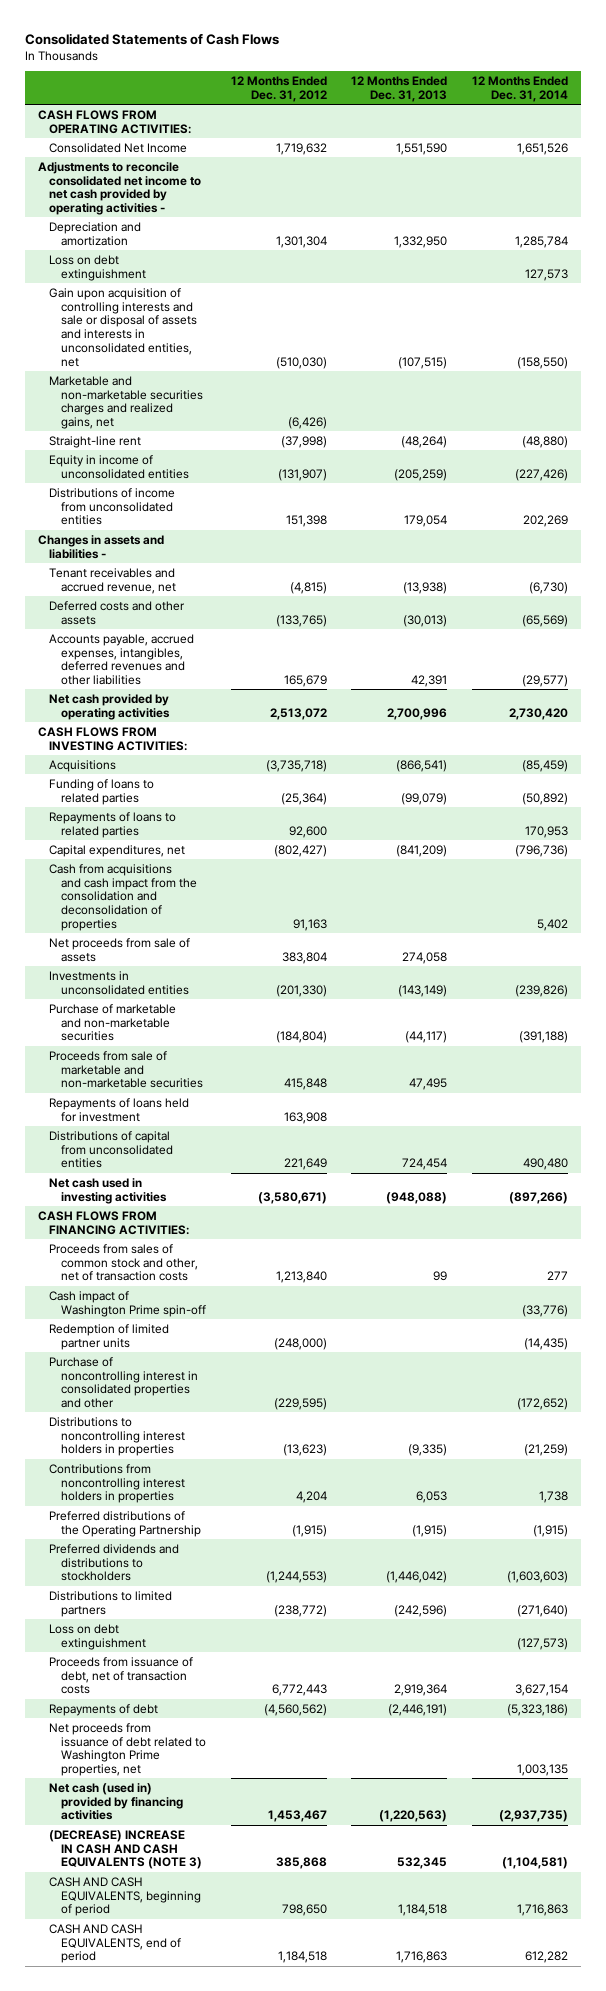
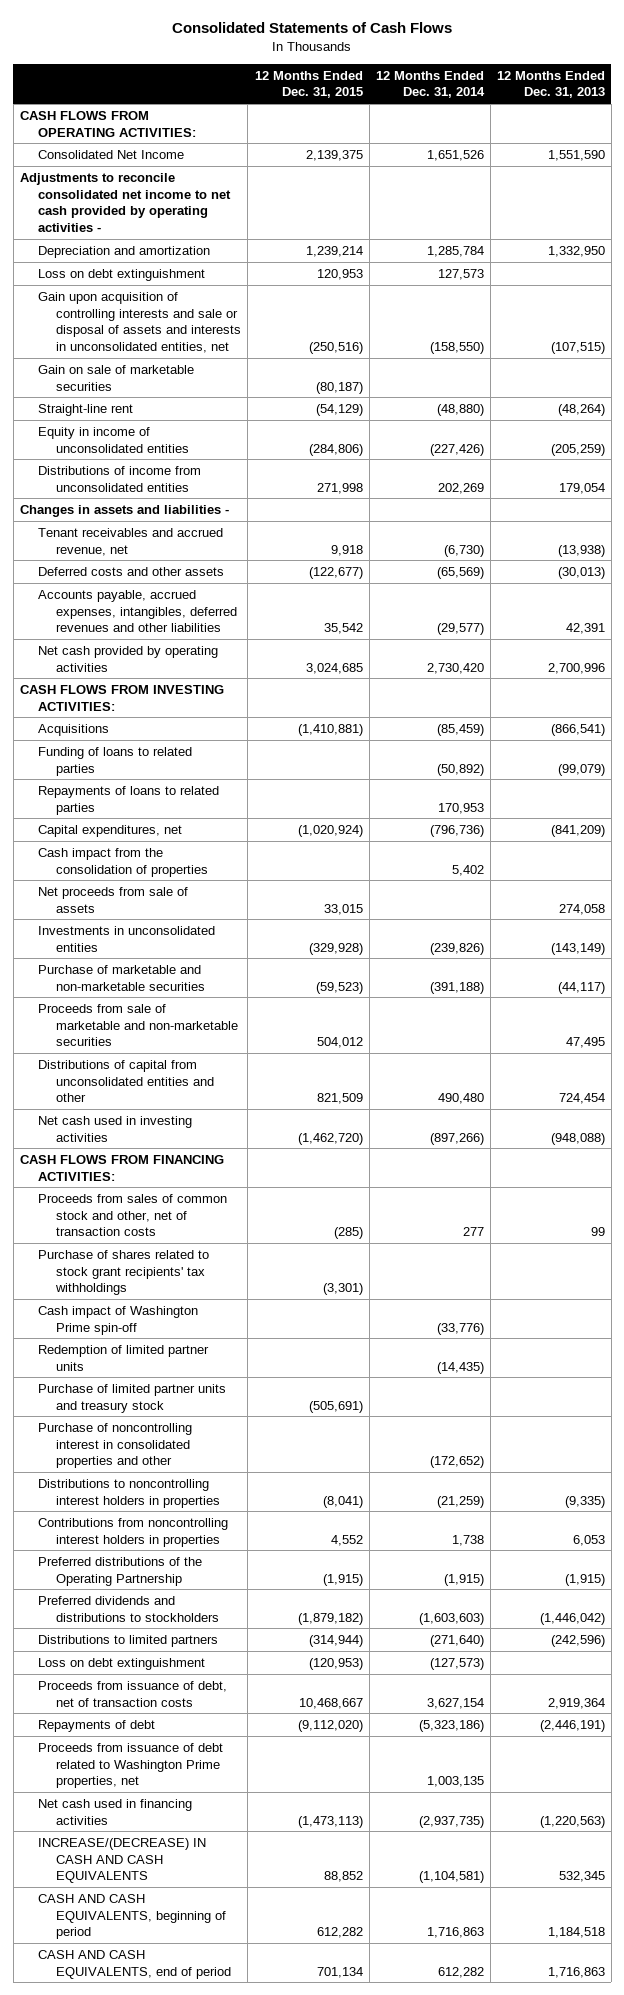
- | 12 Months Ended Dec. 31, 2012 | 12 Months Ended Dec. 31, 2013 | 12 Months Ended Dec. 31, 2014
+ | 12 Months Ended Dec. 31, 2015 | 12 Months Ended Dec. 31, 2014 | 12 Months Ended Dec. 31, 2013
- Marketable and non-marketable securities charges and realized gains, net | (6,426) | |
+ Gain on sale of marketable securities | (80,187) | |
- Cash from acquisitions and cash impact from the consolidation and deconsolidation of properties | 91,163 | | 5,402
+ Cash impact from the consolidation of properties | | 5,402 |
- Repayments of loans held for investment | 163,908 | |
- Distributions of capital from unconsolidated entities | 221,649 | 724,454 | 490,480
+ Distributions of capital from unconsolidated entities and other | 821,509 | 490,480 | 724,454
+ Purchase of shares related to stock grant recipients' tax withholdings | (3,301) | |
+ Purchase of limited partner units and treasury stock | (505,691) | |
- Net proceeds from issuance of debt related to Washington Prime properties, net | | | 1,003,135
- Net cash (used in) provided by financing activities | 1,453,467 | (1,220,563) | (2,937,735)
- (DECREASE) INCREASE IN CASH AND CASH EQUIVALENTS (NOTE 3) | 385,868 | 532,345 | (1,104,581)
+ Proceeds from issuance of debt related to Washington Prime properties, net | | 1,003,135 |
+ Net cash used in financing activities | (1,473,113) | (2,937,735) | (1,220,563)
+ INCREASE/(DECREASE) IN CASH AND CASH EQUIVALENTS | 88,852 | (1,104,581) | 532,345

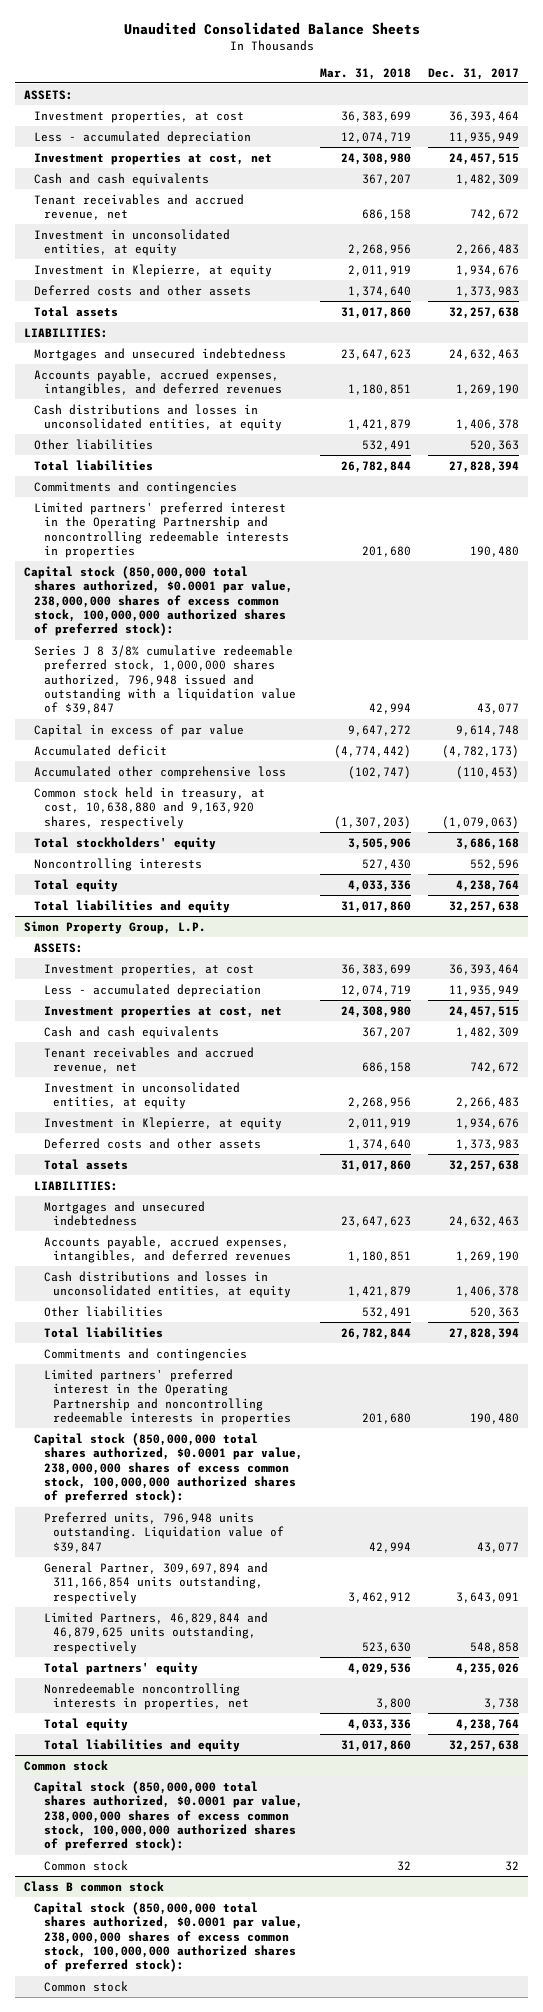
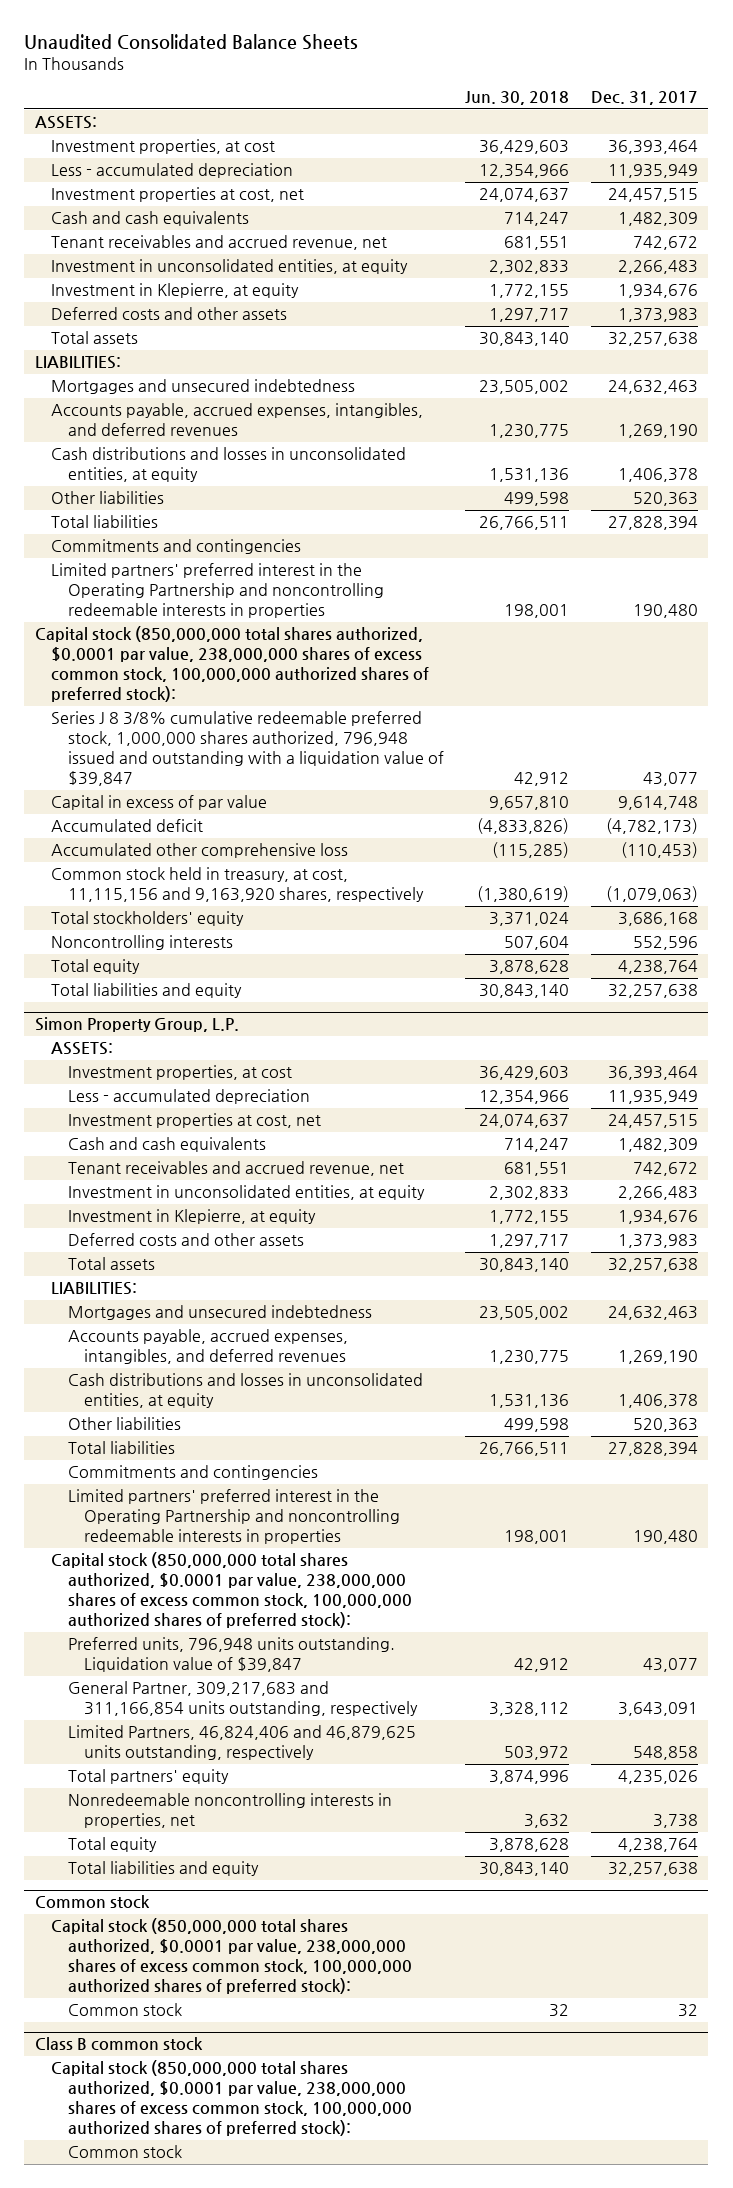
- | Mar. 31, 2018 | Dec. 31, 2017
+ | Jun. 30, 2018 | Dec. 31, 2017
- Common stock held in treasury, at cost, 10,638,880 and 9,163,920 shares, respectively | (1,307,203) | (1,079,063)
+ Common stock held in treasury, at cost, 11,115,156 and 9,163,920 shares, respectively | (1,380,619) | (1,079,063)
@ Simon Property Group, L.P.
- General Partner, 309,697,894 and 311,166,854 units outstanding, respectively | 3,462,912 | 3,643,091
- Limited Partners, 46,829,844 and 46,879,625 units outstanding, respectively | 523,630 | 548,858
+ General Partner, 309,217,683 and 311,166,854 units outstanding, respectively | 3,328,112 | 3,643,091
+ Limited Partners, 46,824,406 and 46,879,625 units outstanding, respectively | 503,972 | 548,858

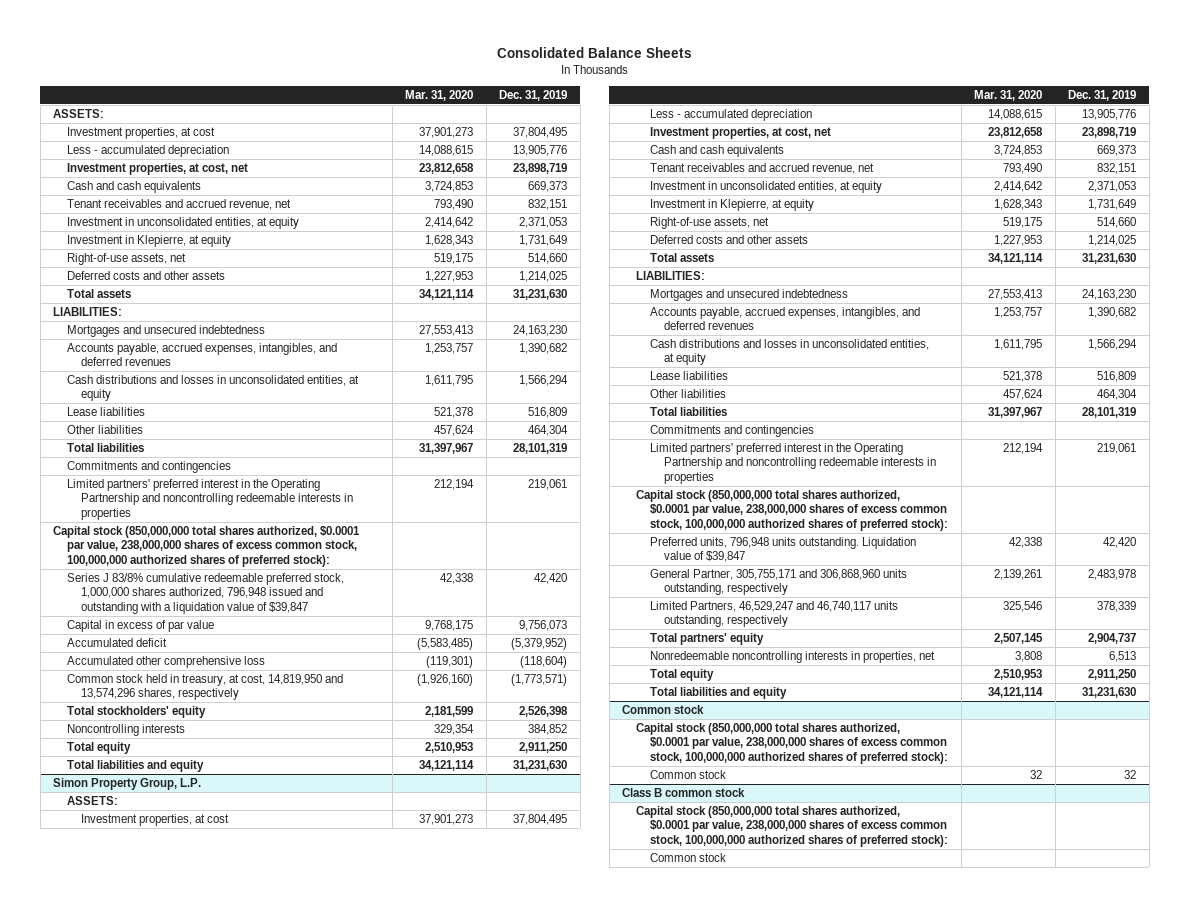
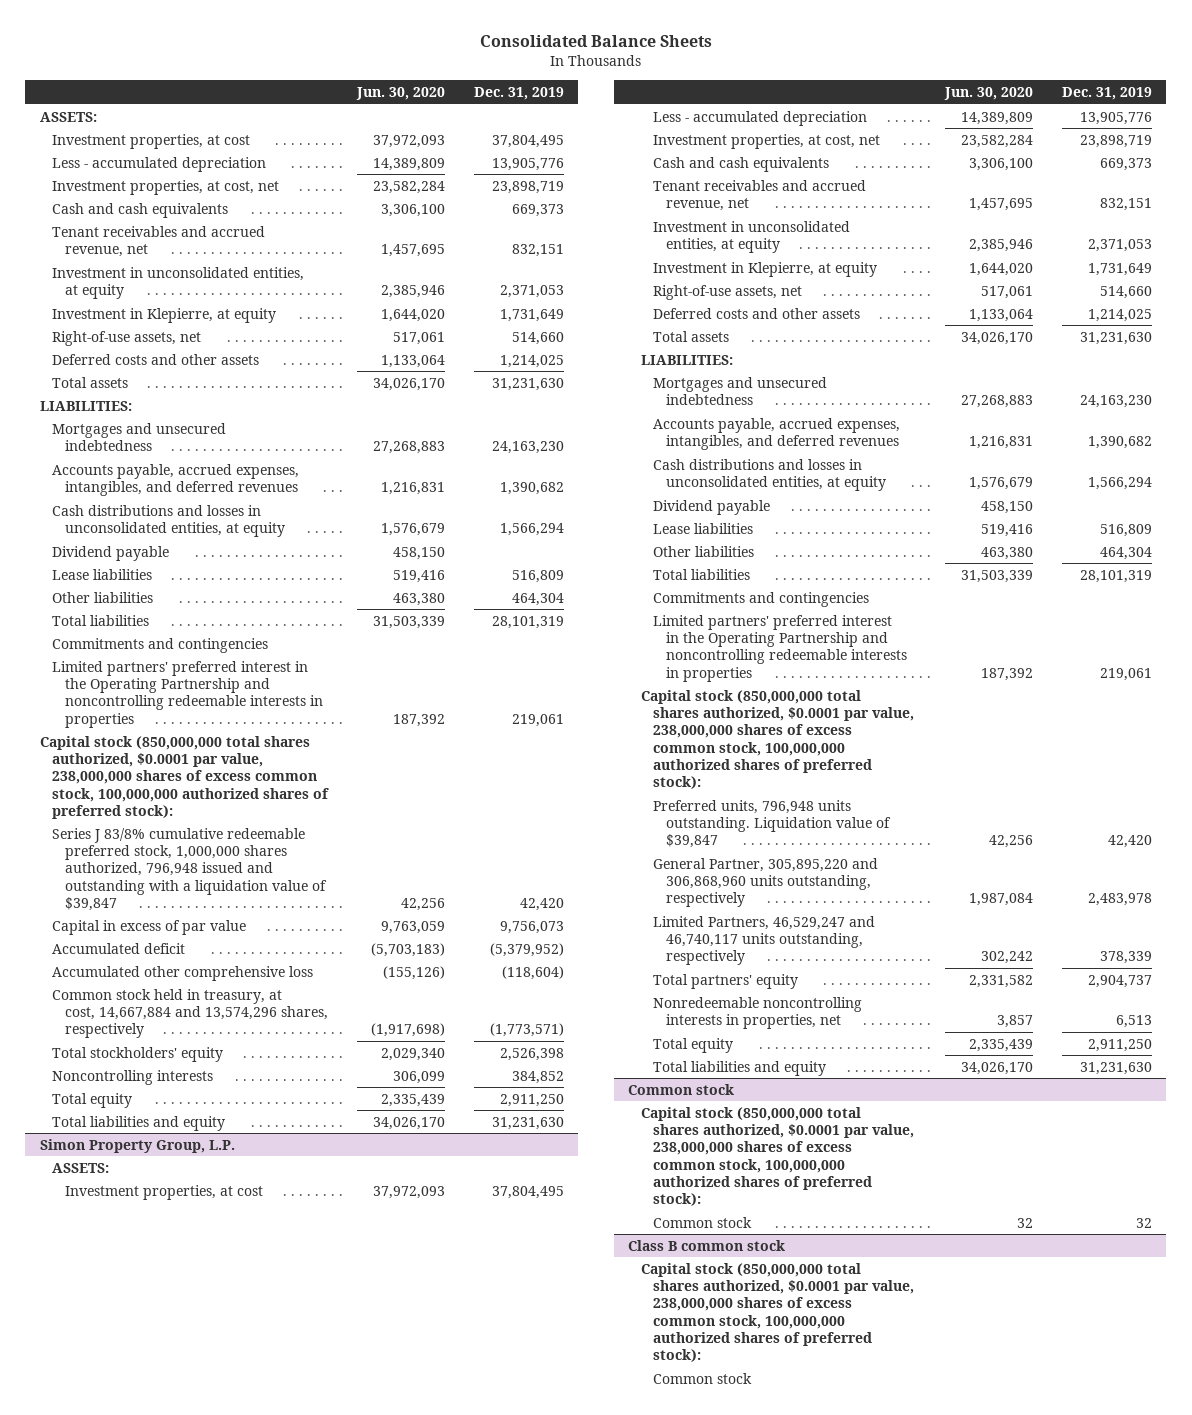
- | Mar. 31, 2020 | Dec. 31, 2019
+ | Jun. 30, 2020 | Dec. 31, 2019
+ Dividend payable | 458,150 |
- Common stock held in treasury, at cost, 14,819,950 and 13,574,296 shares, respectively | (1,926,160) | (1,773,571)
+ Common stock held in treasury, at cost, 14,667,884 and 13,574,296 shares, respectively | (1,917,698) | (1,773,571)
@ Simon Property Group, L.P.
+ Dividend payable | 458,150 |
- General Partner, 305,755,171 and 306,868,960 units outstanding, respectively | 2,139,261 | 2,483,978
+ General Partner, 305,895,220 and 306,868,960 units outstanding, respectively | 1,987,084 | 2,483,978

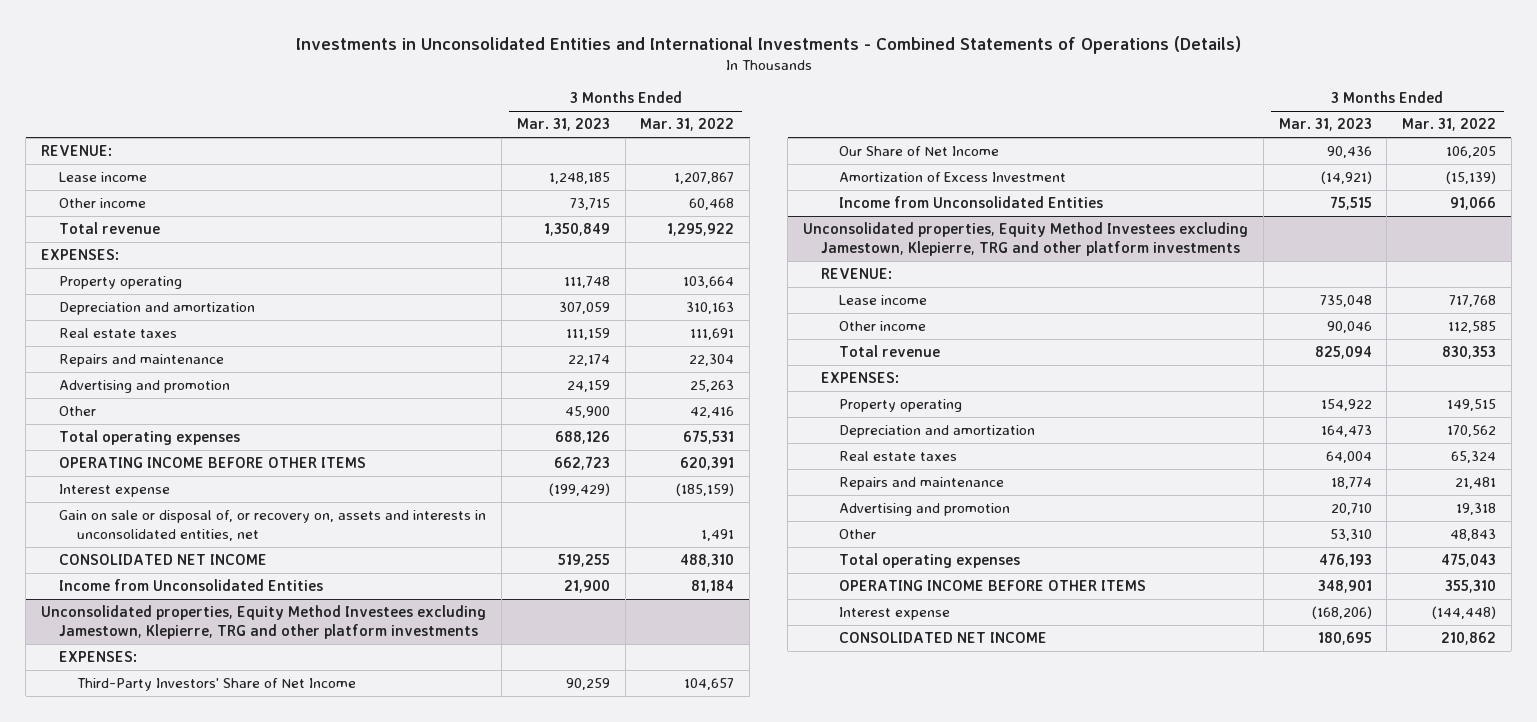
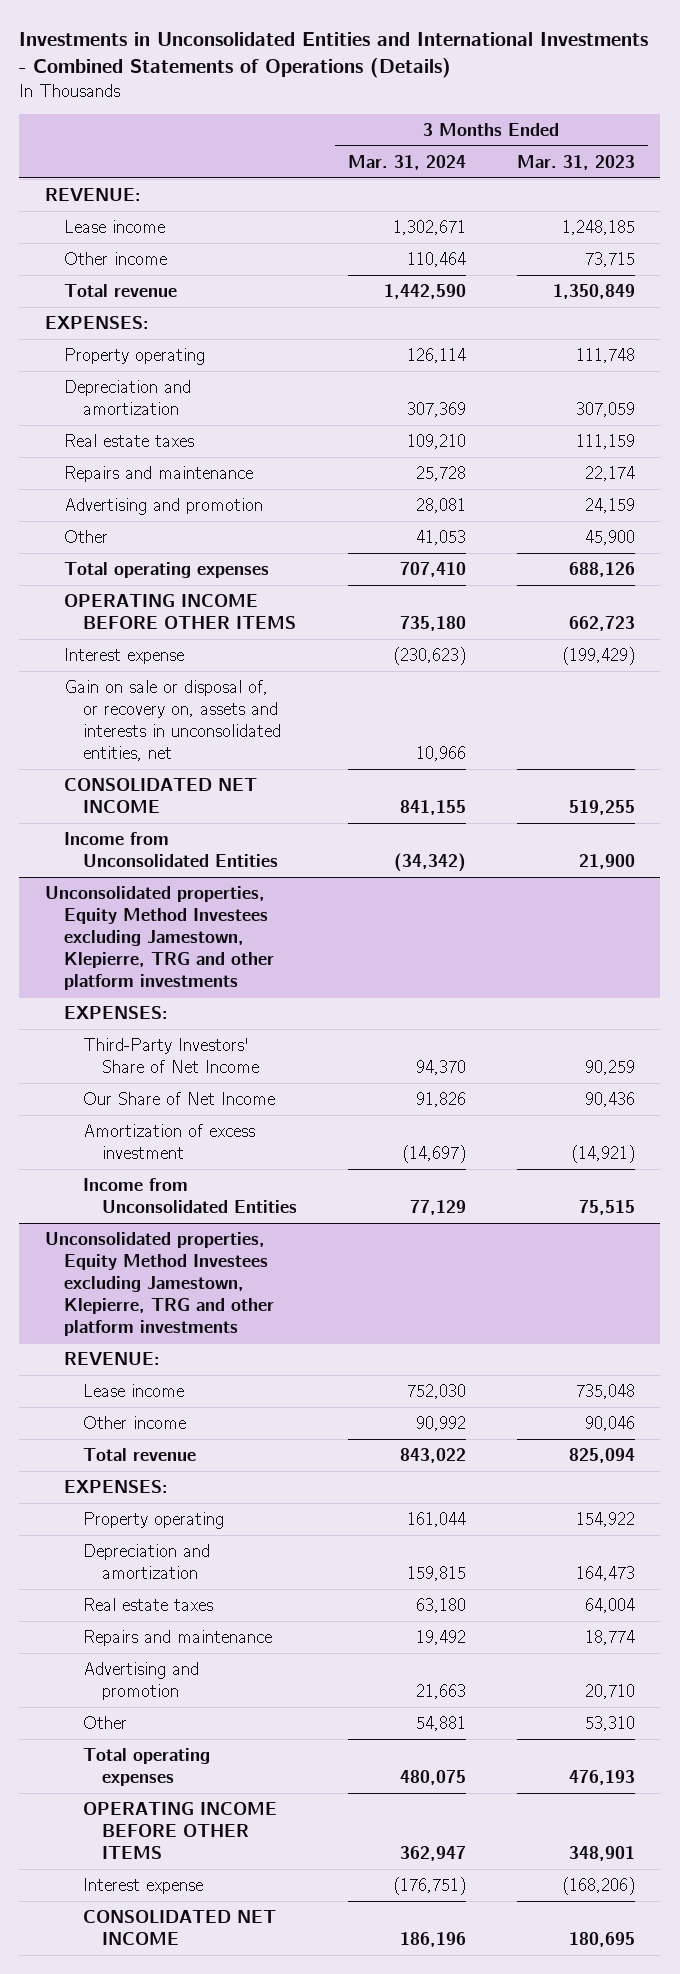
- | 3 Months Ended Mar. 31, 2023 | 3 Months Ended Mar. 31, 2022
+ | 3 Months Ended Mar. 31, 2024 | 3 Months Ended Mar. 31, 2023
@ Unconsolidated properties, Equity Method Investees excluding Jamestown, Klepierre, TRG and other platform investments
- Amortization of Excess Investment | (14,921) | (15,139)
+ Amortization of excess investment | (14,697) | (14,921)

